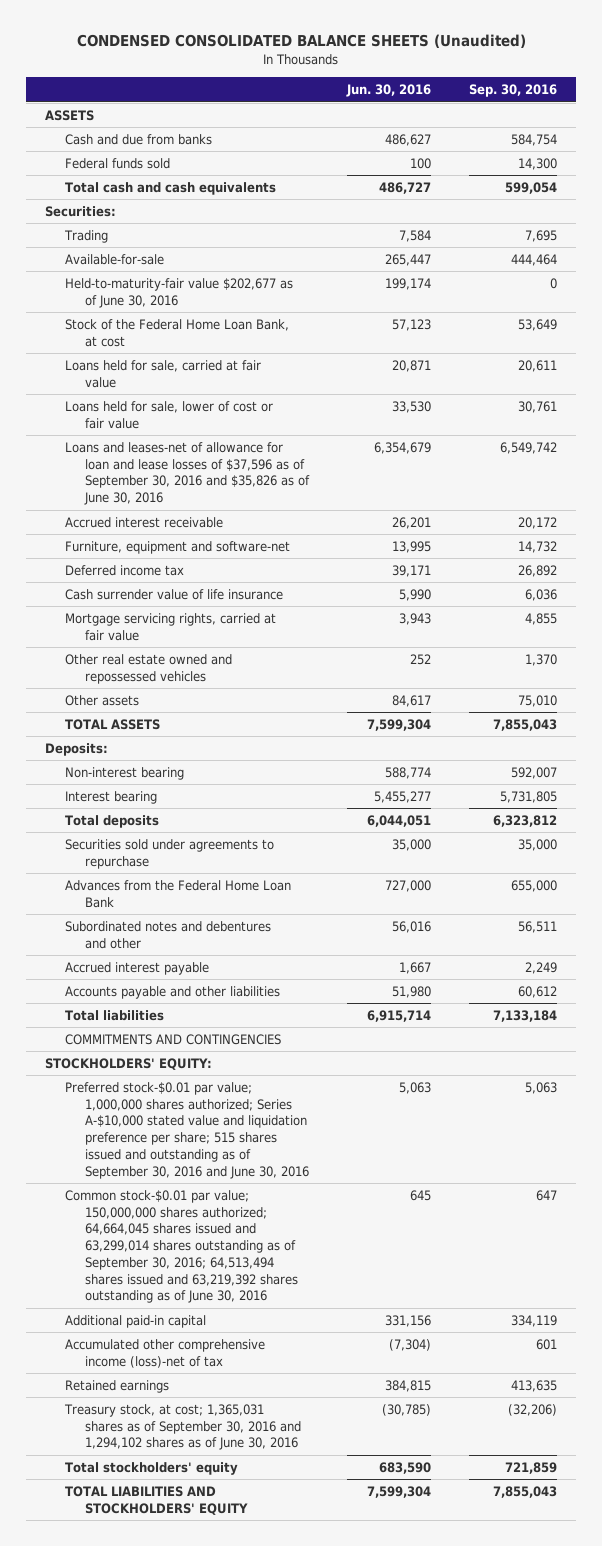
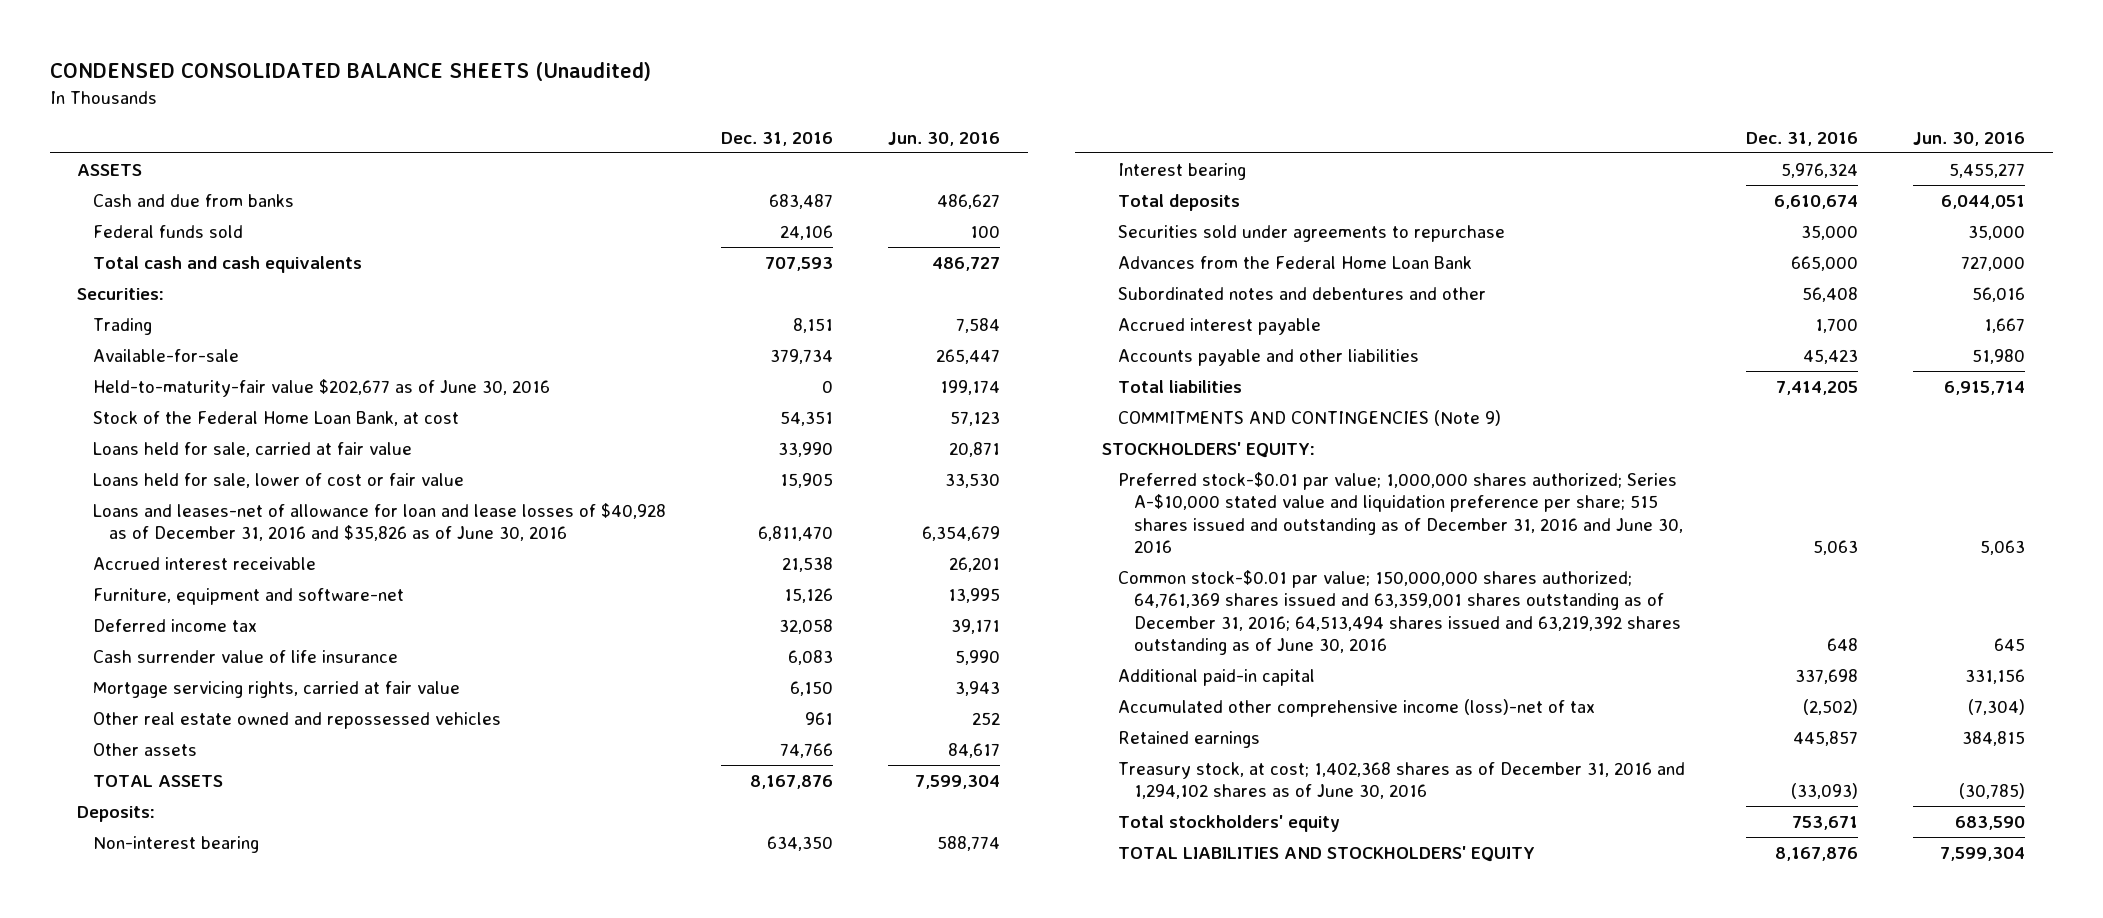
- | Jun. 30, 2016 | Sep. 30, 2016
+ | Dec. 31, 2016 | Jun. 30, 2016
- Loans and leases-net of allowance for loan and lease losses of $37,596 as of September 30, 2016 and $35,826 as of June 30, 2016 | 6,354,679 | 6,549,742
+ Loans and leases-net of allowance for loan and lease losses of $40,928 as of December 31, 2016 and $35,826 as of June 30, 2016 | 6,811,470 | 6,354,679
- COMMITMENTS AND CONTINGENCIES
+ COMMITMENTS AND CONTINGENCIES (Note 9)
- Preferred stock-$0.01 par value; 1,000,000 shares authorized; Series A-$10,000 stated value and liquidation preference per share; 515 shares issued and outstanding as of September 30, 2016 and June 30, 2016 | 5,063 | 5,063
- Common stock-$0.01 par value; 150,000,000 shares authorized; 64,664,045 shares issued and 63,299,014 shares outstanding as of September 30, 2016; 64,513,494 shares issued and 63,219,392 shares outstanding as of June 30, 2016 | 645 | 647
+ Preferred stock-$0.01 par value; 1,000,000 shares authorized; Series A-$10,000 stated value and liquidation preference per share; 515 shares issued and outstanding as of December 31, 2016 and June 30, 2016 | 5,063 | 5,063
+ Common stock-$0.01 par value; 150,000,000 shares authorized; 64,761,369 shares issued and 63,359,001 shares outstanding as of December 31, 2016; 64,513,494 shares issued and 63,219,392 shares outstanding as of June 30, 2016 | 648 | 645
- Treasury stock, at cost; 1,365,031 shares as of September 30, 2016 and 1,294,102 shares as of June 30, 2016 | (30,785) | (32,206)
+ Treasury stock, at cost; 1,402,368 shares as of December 31, 2016 and 1,294,102 shares as of June 30, 2016 | (33,093) | (30,785)

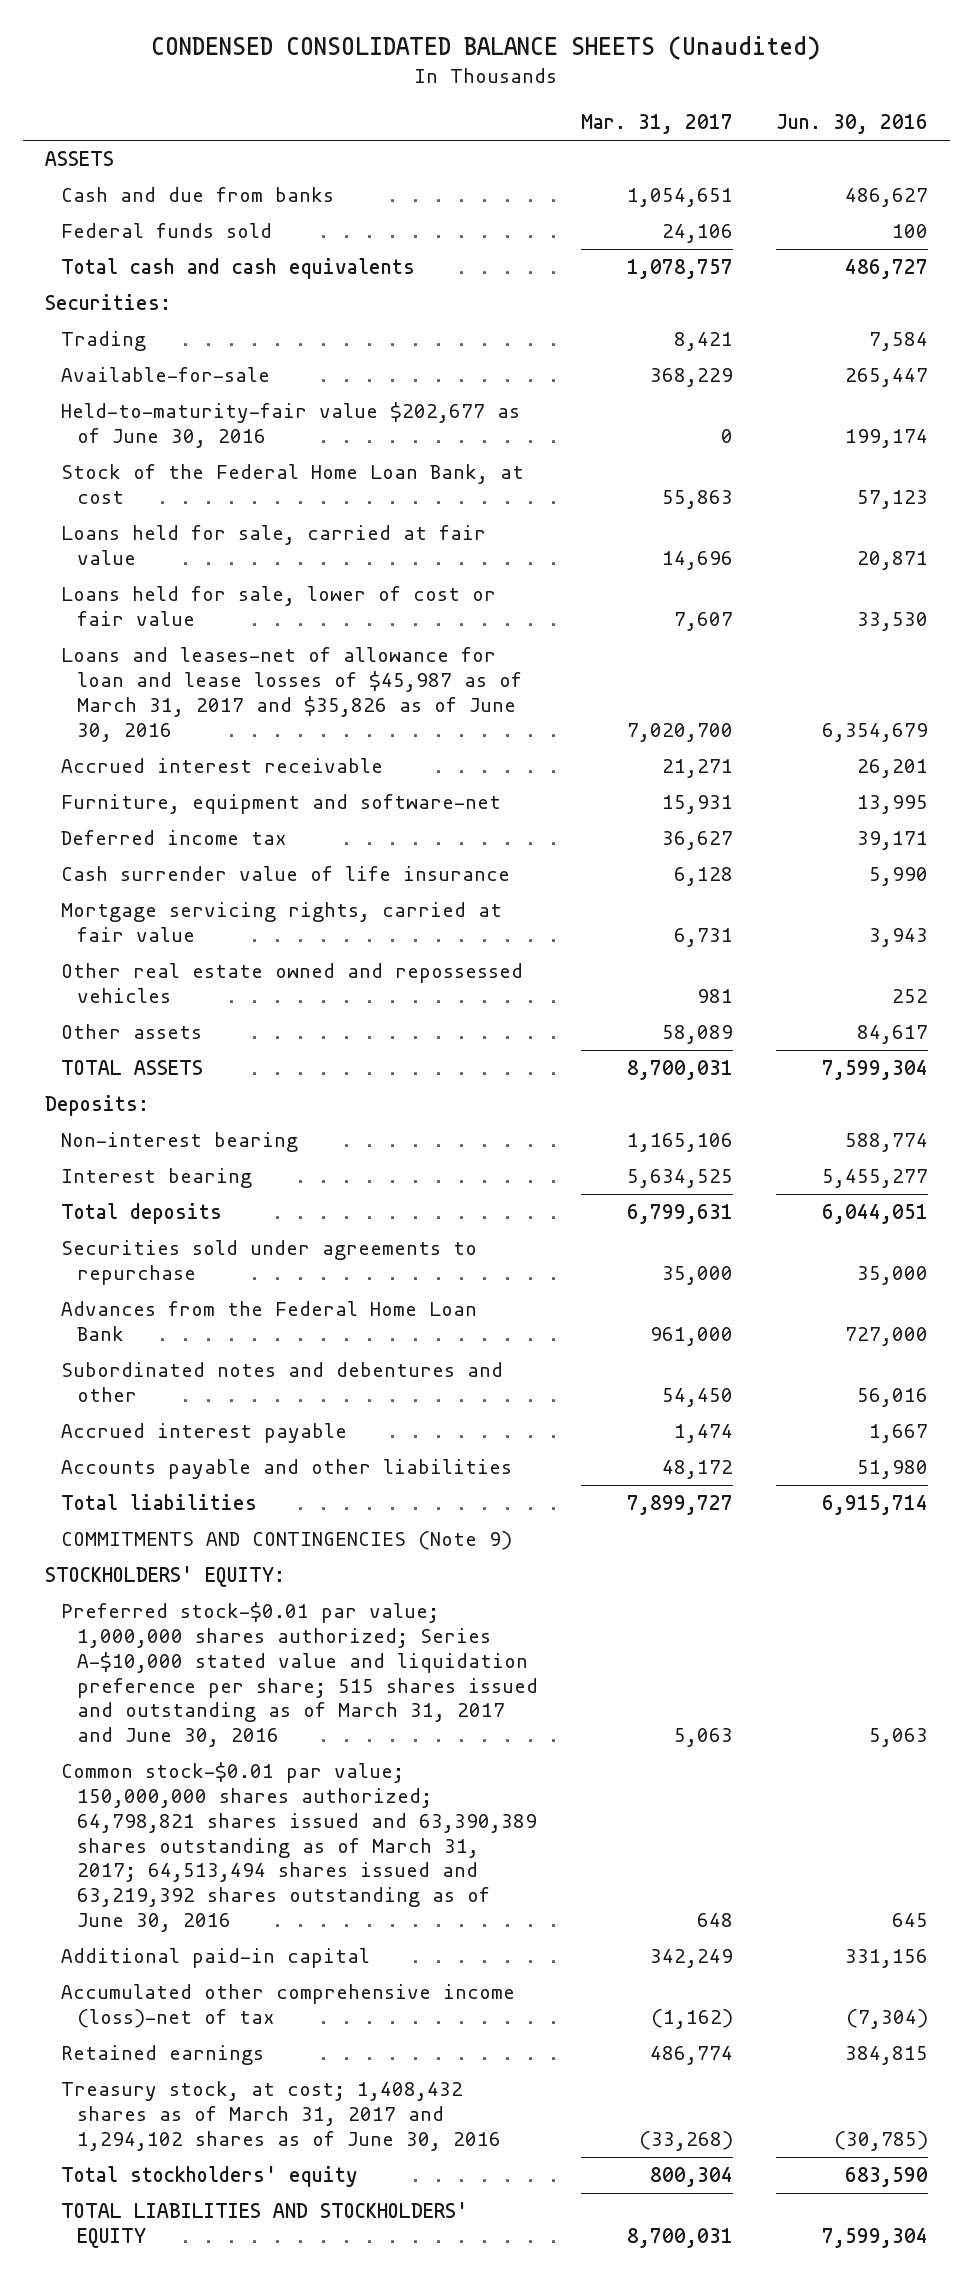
- | Dec. 31, 2016 | Jun. 30, 2016
+ | Mar. 31, 2017 | Jun. 30, 2016
- Loans and leases-net of allowance for loan and lease losses of $40,928 as of December 31, 2016 and $35,826 as of June 30, 2016 | 6,811,470 | 6,354,679
+ Loans and leases-net of allowance for loan and lease losses of $45,987 as of March 31, 2017 and $35,826 as of June 30, 2016 | 7,020,700 | 6,354,679
- Preferred stock-$0.01 par value; 1,000,000 shares authorized; Series A-$10,000 stated value and liquidation preference per share; 515 shares issued and outstanding as of December 31, 2016 and June 30, 2016 | 5,063 | 5,063
- Common stock-$0.01 par value; 150,000,000 shares authorized; 64,761,369 shares issued and 63,359,001 shares outstanding as of December 31, 2016; 64,513,494 shares issued and 63,219,392 shares outstanding as of June 30, 2016 | 648 | 645
+ Preferred stock-$0.01 par value; 1,000,000 shares authorized; Series A-$10,000 stated value and liquidation preference per share; 515 shares issued and outstanding as of March 31, 2017 and June 30, 2016 | 5,063 | 5,063
+ Common stock-$0.01 par value; 150,000,000 shares authorized; 64,798,821 shares issued and 63,390,389 shares outstanding as of March 31, 2017; 64,513,494 shares issued and 63,219,392 shares outstanding as of June 30, 2016 | 648 | 645
- Treasury stock, at cost; 1,402,368 shares as of December 31, 2016 and 1,294,102 shares as of June 30, 2016 | (33,093) | (30,785)
+ Treasury stock, at cost; 1,408,432 shares as of March 31, 2017 and 1,294,102 shares as of June 30, 2016 | (33,268) | (30,785)

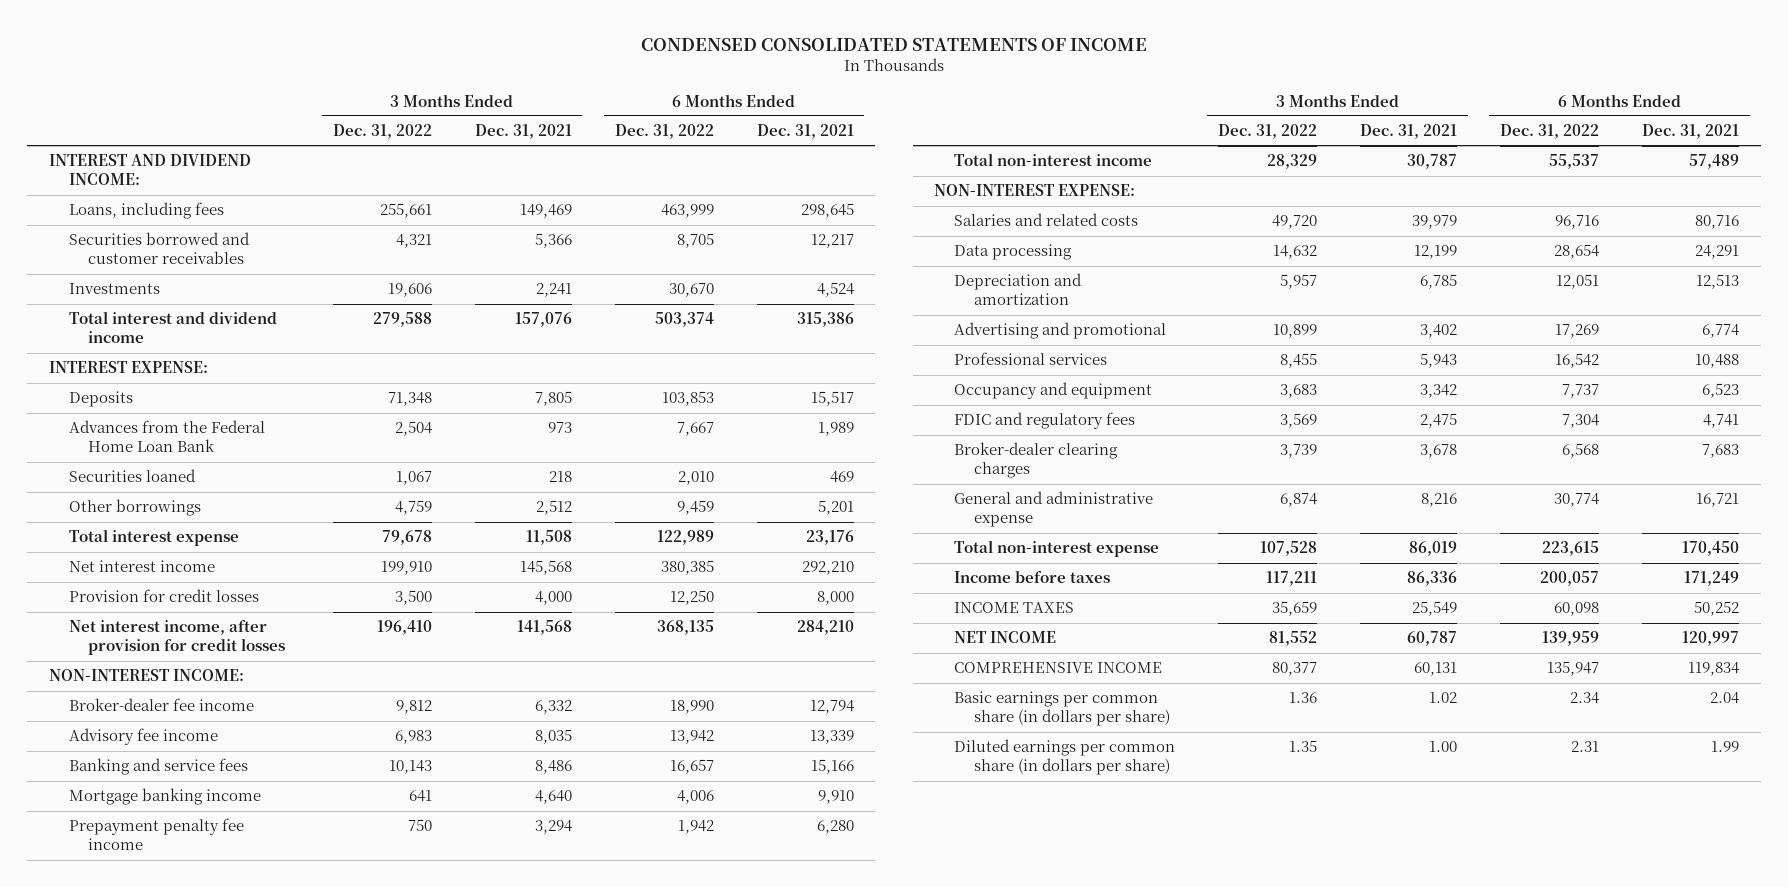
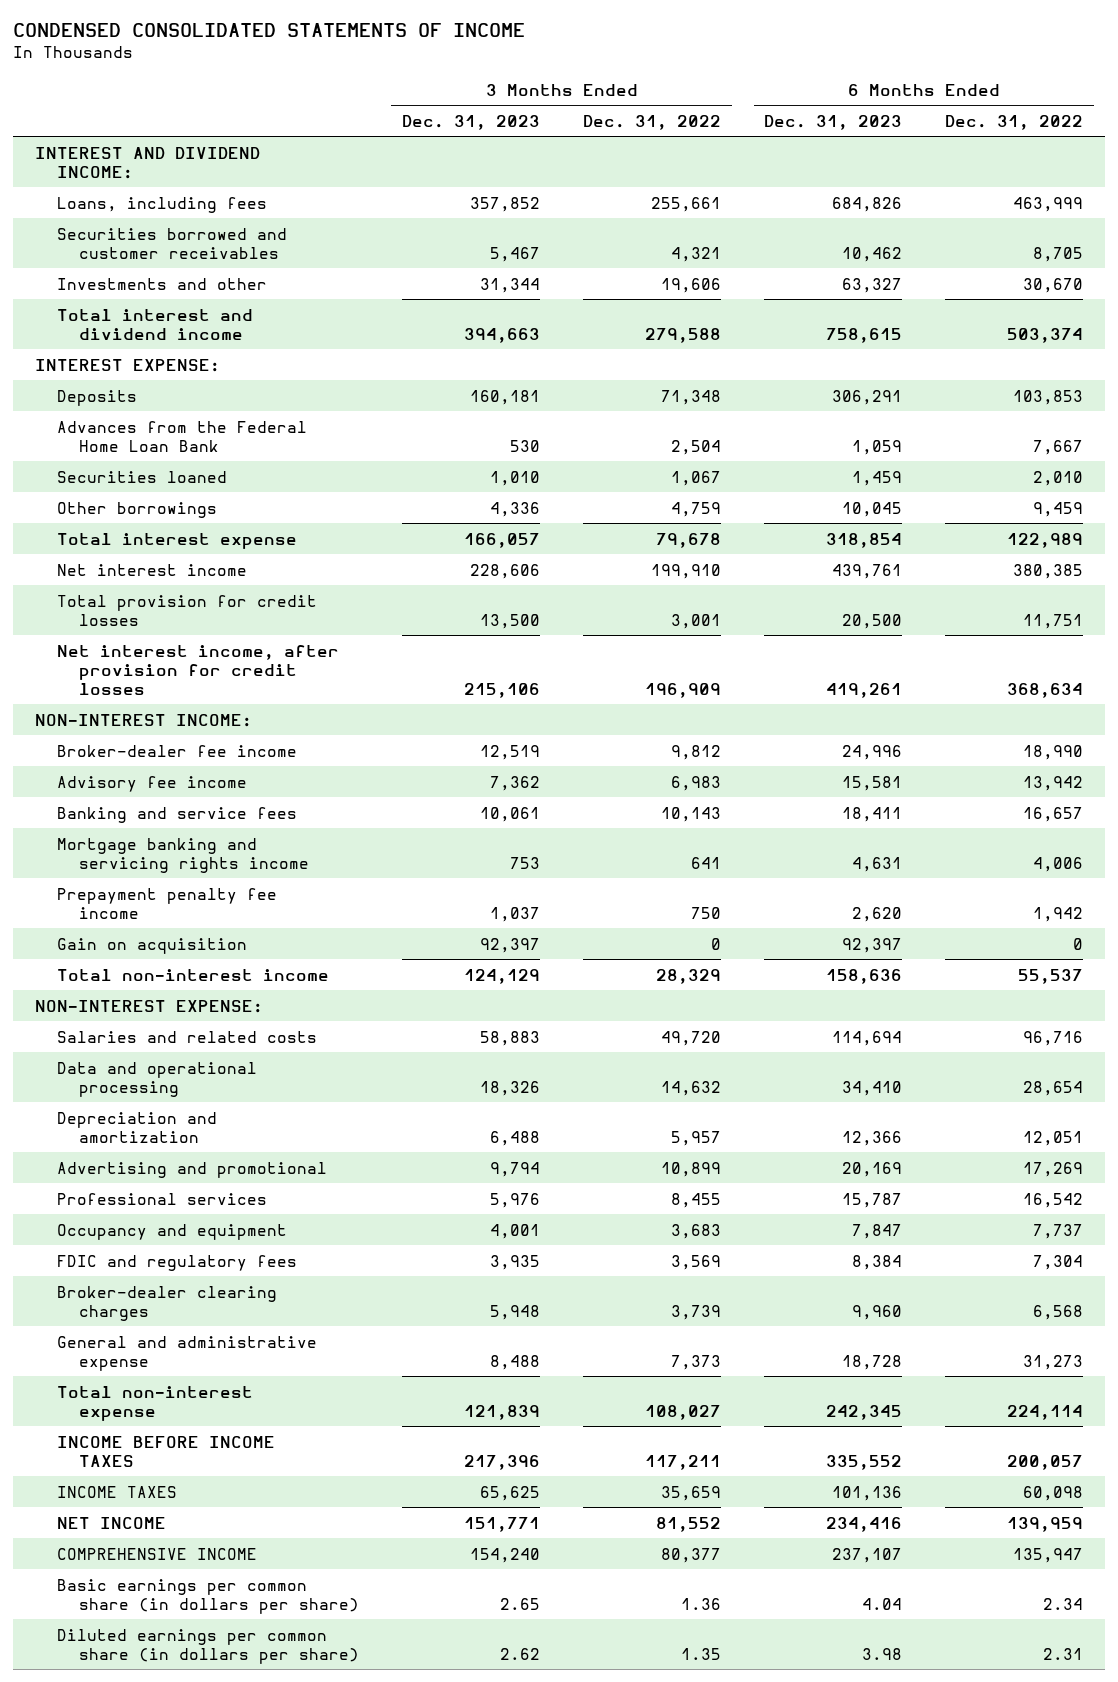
- | 3 Months Ended Dec. 31, 2022 | 3 Months Ended Dec. 31, 2021 | 6 Months Ended Dec. 31, 2022 | 6 Months Ended Dec. 31, 2021
+ | 3 Months Ended Dec. 31, 2023 | 3 Months Ended Dec. 31, 2022 | 6 Months Ended Dec. 31, 2023 | 6 Months Ended Dec. 31, 2022
- Investments | 19,606 | 2,241 | 30,670 | 4,524
+ Investments and other | 31,344 | 19,606 | 63,327 | 30,670
- Provision for credit losses | 3,500 | 4,000 | 12,250 | 8,000
- Net interest income, after provision for credit losses | 196,410 | 141,568 | 368,135 | 284,210
+ Total provision for credit losses | 13,500 | 3,001 | 20,500 | 11,751
+ Net interest income, after provision for credit losses | 215,106 | 196,909 | 419,261 | 368,634
- Mortgage banking income | 641 | 4,640 | 4,006 | 9,910
+ Mortgage banking and servicing rights income | 753 | 641 | 4,631 | 4,006
+ Gain on acquisition | 92,397 | 0 | 92,397 | 0
- Data processing | 14,632 | 12,199 | 28,654 | 24,291
+ Data and operational processing | 18,326 | 14,632 | 34,410 | 28,654
- General and administrative expense | 6,874 | 8,216 | 30,774 | 16,721
- Total non-interest expense | 107,528 | 86,019 | 223,615 | 170,450
- Income before taxes | 117,211 | 86,336 | 200,057 | 171,249
+ General and administrative expense | 8,488 | 7,373 | 18,728 | 31,273
+ Total non-interest expense | 121,839 | 108,027 | 242,345 | 224,114
+ INCOME BEFORE INCOME TAXES | 217,396 | 117,211 | 335,552 | 200,057

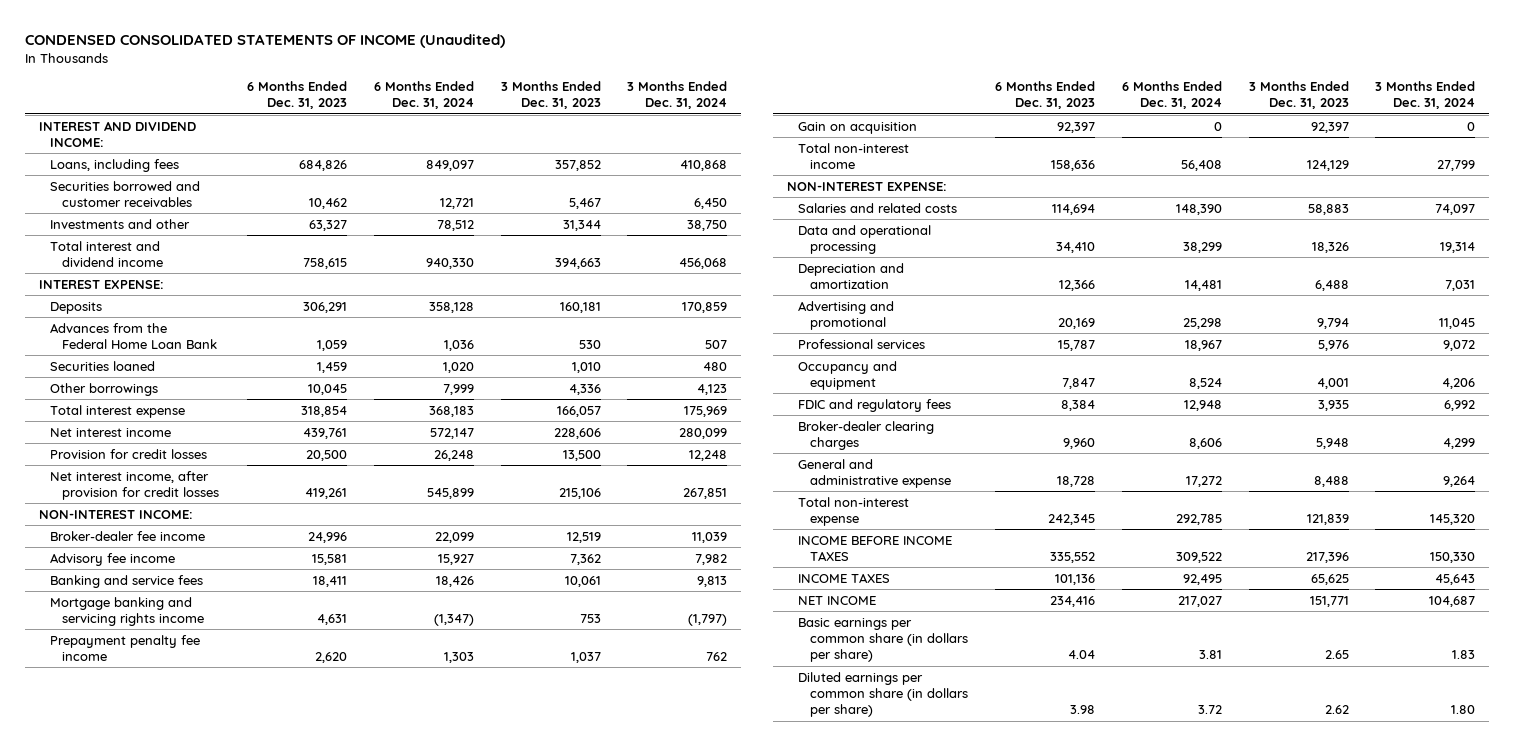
- CONDENSED CONSOLIDATED STATEMENTS OF INCOME
+ CONDENSED CONSOLIDATED STATEMENTS OF INCOME (Unaudited)
- | 3 Months Ended Dec. 31, 2023 | 3 Months Ended Dec. 31, 2022 | 6 Months Ended Dec. 31, 2023 | 6 Months Ended Dec. 31, 2022
+ | 6 Months Ended Dec. 31, 2023 | 6 Months Ended Dec. 31, 2024 | 3 Months Ended Dec. 31, 2023 | 3 Months Ended Dec. 31, 2024
- Total provision for credit losses | 13,500 | 3,001 | 20,500 | 11,751
+ Provision for credit losses | 20,500 | 26,248 | 13,500 | 12,248
- COMPREHENSIVE INCOME | 154,240 | 80,377 | 237,107 | 135,947

